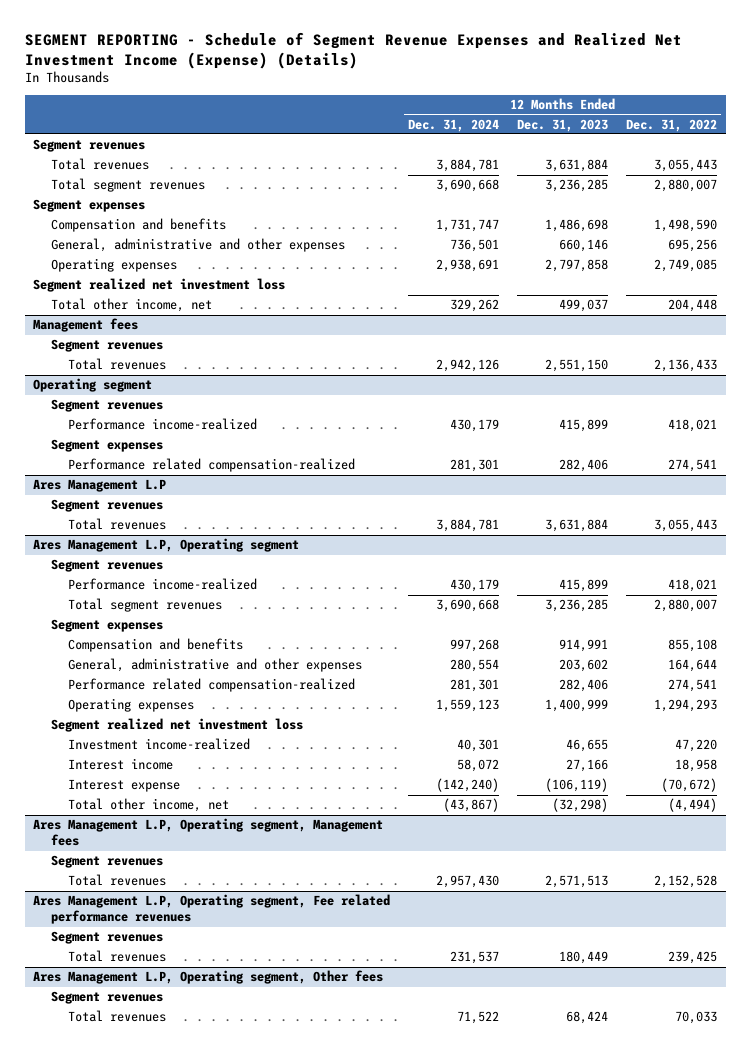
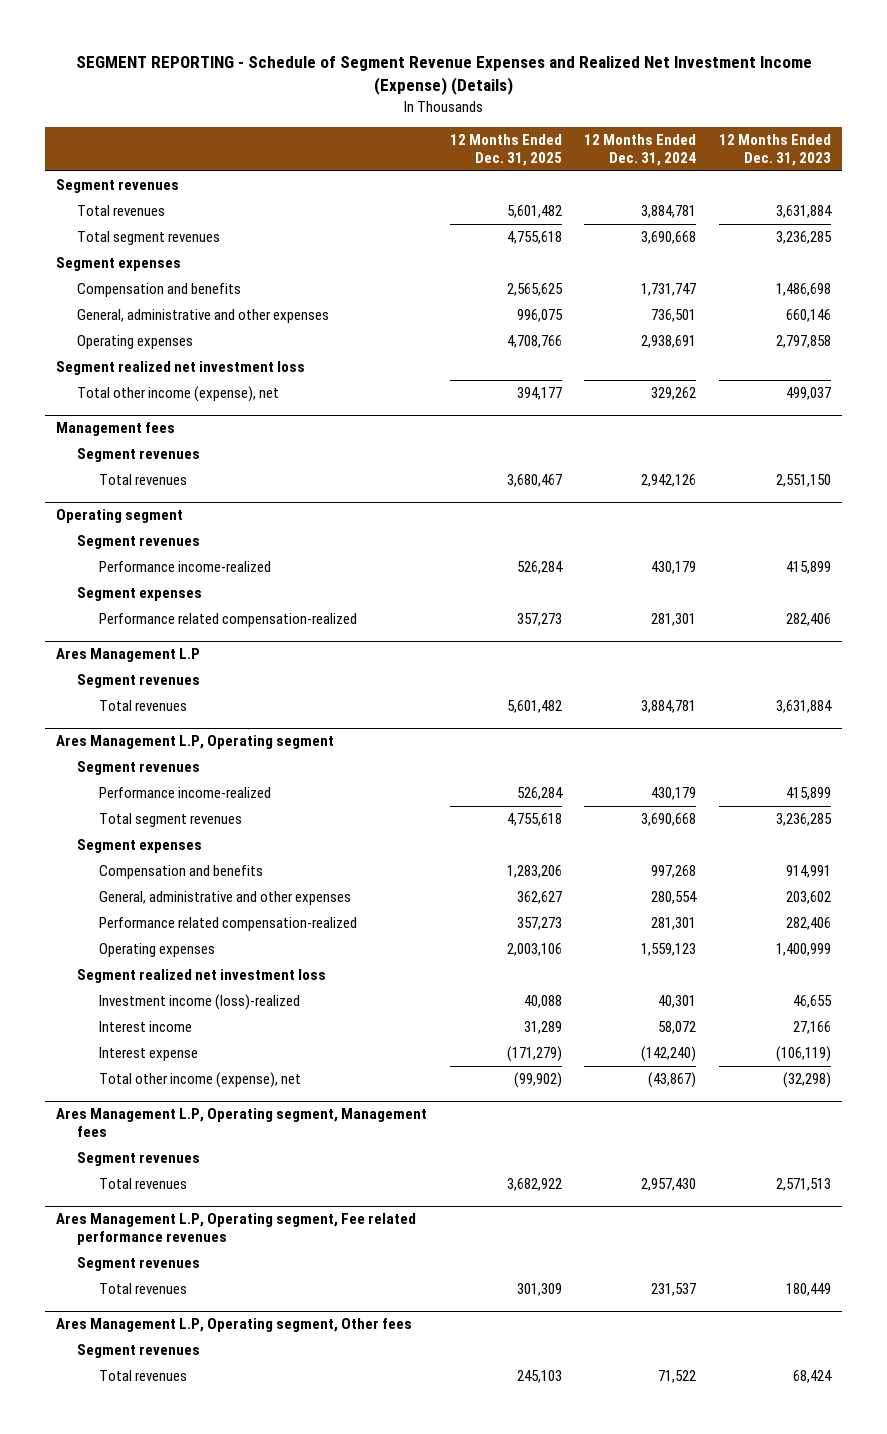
- | 12 Months Ended Dec. 31, 2024 | 12 Months Ended Dec. 31, 2023 | 12 Months Ended Dec. 31, 2022
+ | 12 Months Ended Dec. 31, 2025 | 12 Months Ended Dec. 31, 2024 | 12 Months Ended Dec. 31, 2023
- Total other income, net | 329,262 | 499,037 | 204,448
+ Total other income (expense), net | 394,177 | 329,262 | 499,037
@ Ares Management L.P, Operating segment
- Investment income-realized | 40,301 | 46,655 | 47,220
+ Investment income (loss)-realized | 40,088 | 40,301 | 46,655
- Total other income, net | (43,867) | (32,298) | (4,494)
+ Total other income (expense), net | (99,902) | (43,867) | (32,298)

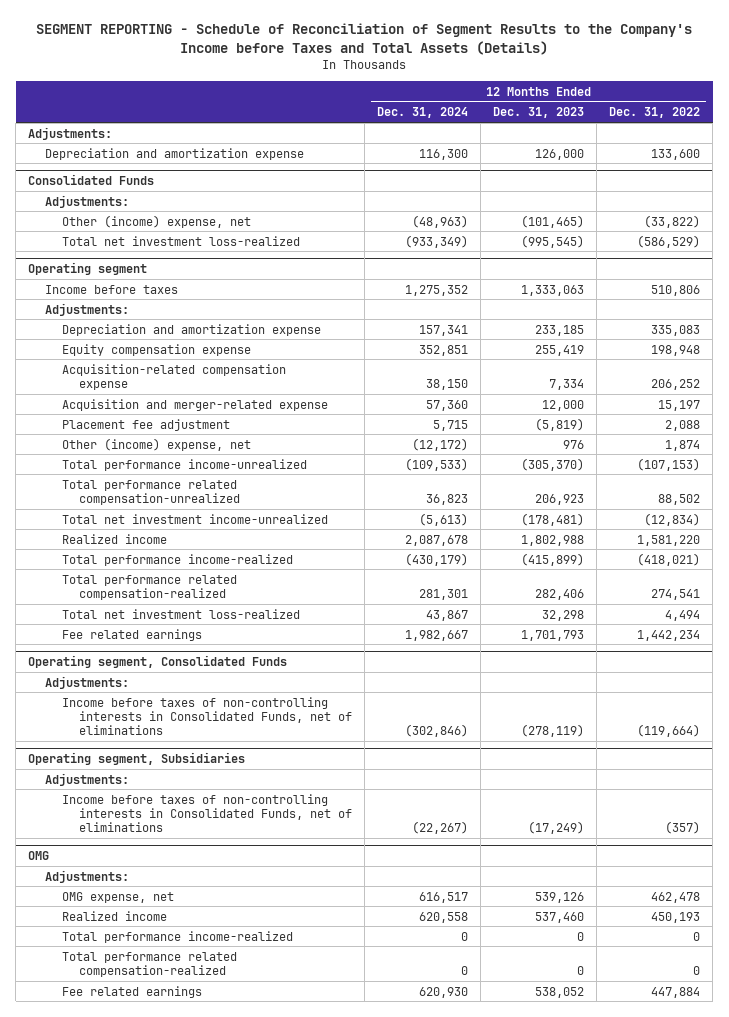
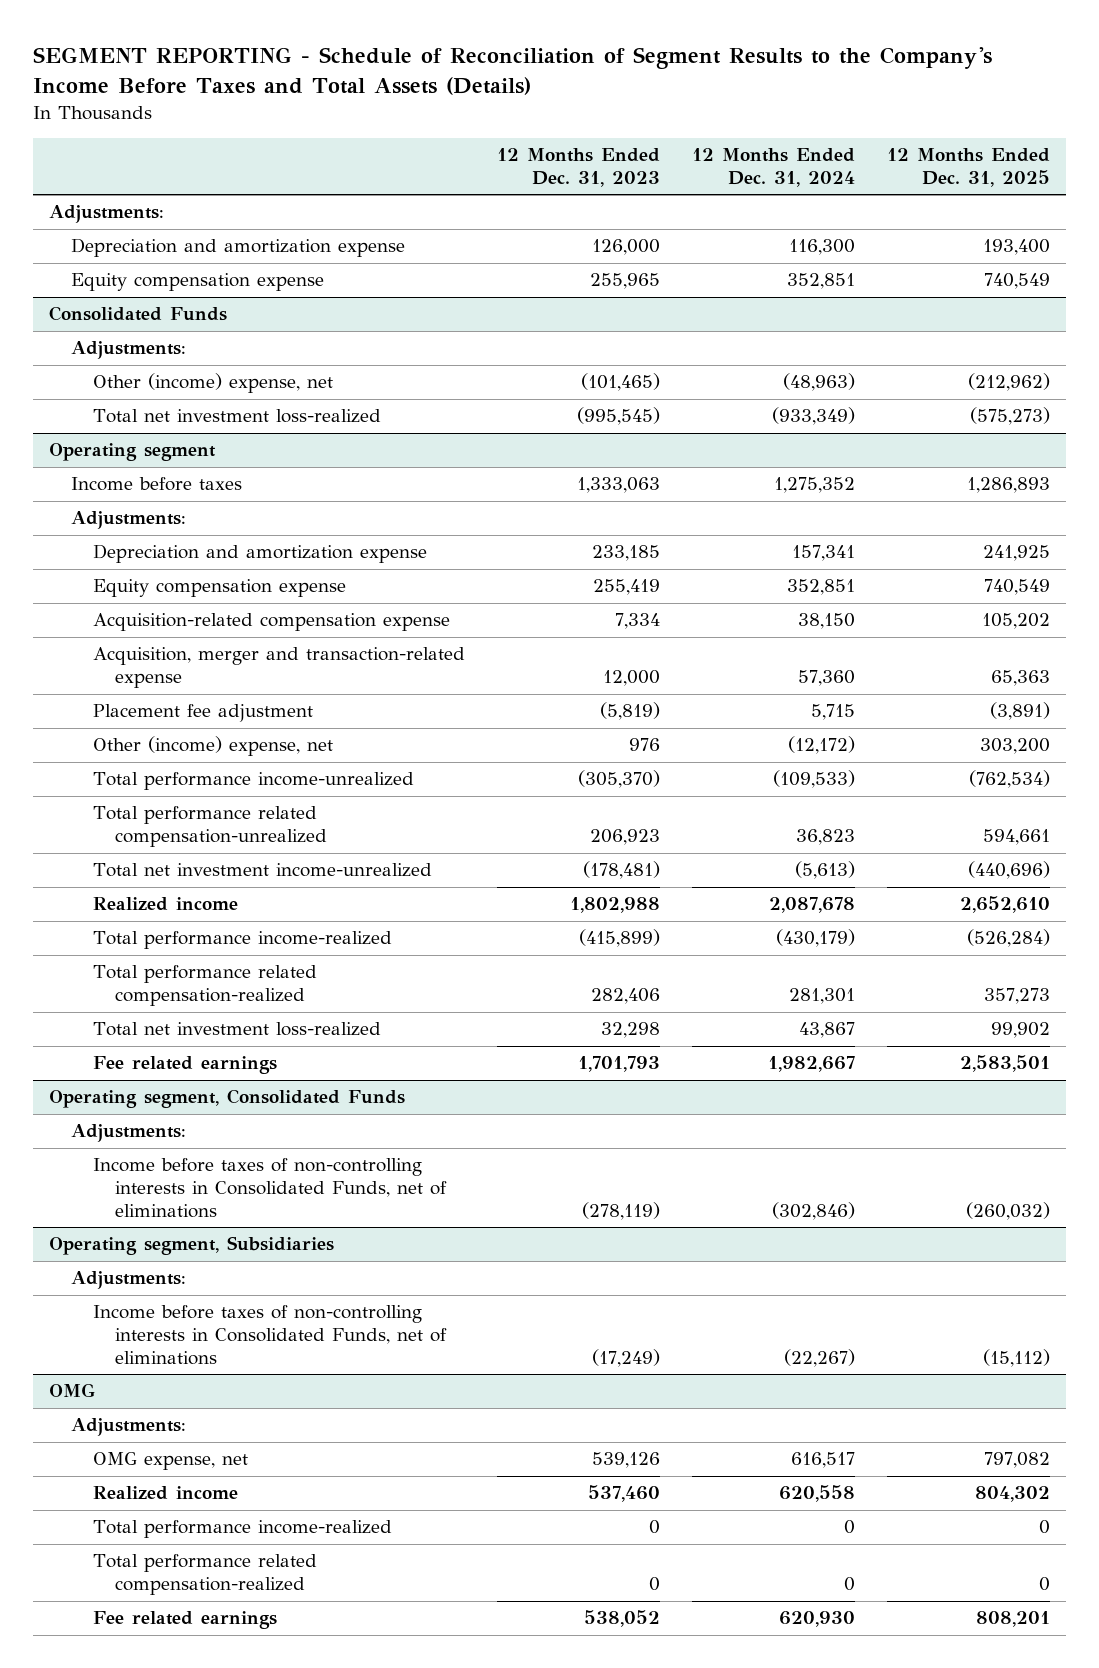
- SEGMENT REPORTING - Schedule of Reconciliation of Segment Results to the Company's Income before Taxes and Total Assets (Details)
+ SEGMENT REPORTING - Schedule of Reconciliation of Segment Results to the Company's Income Before Taxes and Total Assets (Details)
- | 12 Months Ended Dec. 31, 2024 | 12 Months Ended Dec. 31, 2023 | 12 Months Ended Dec. 31, 2022
+ | 12 Months Ended Dec. 31, 2023 | 12 Months Ended Dec. 31, 2024 | 12 Months Ended Dec. 31, 2025
+ Equity compensation expense | 255,965 | 352,851 | 740,549
@ Operating segment
- Acquisition and merger-related expense | 57,360 | 12,000 | 15,197
+ Acquisition, merger and transaction-related expense | 12,000 | 57,360 | 65,363

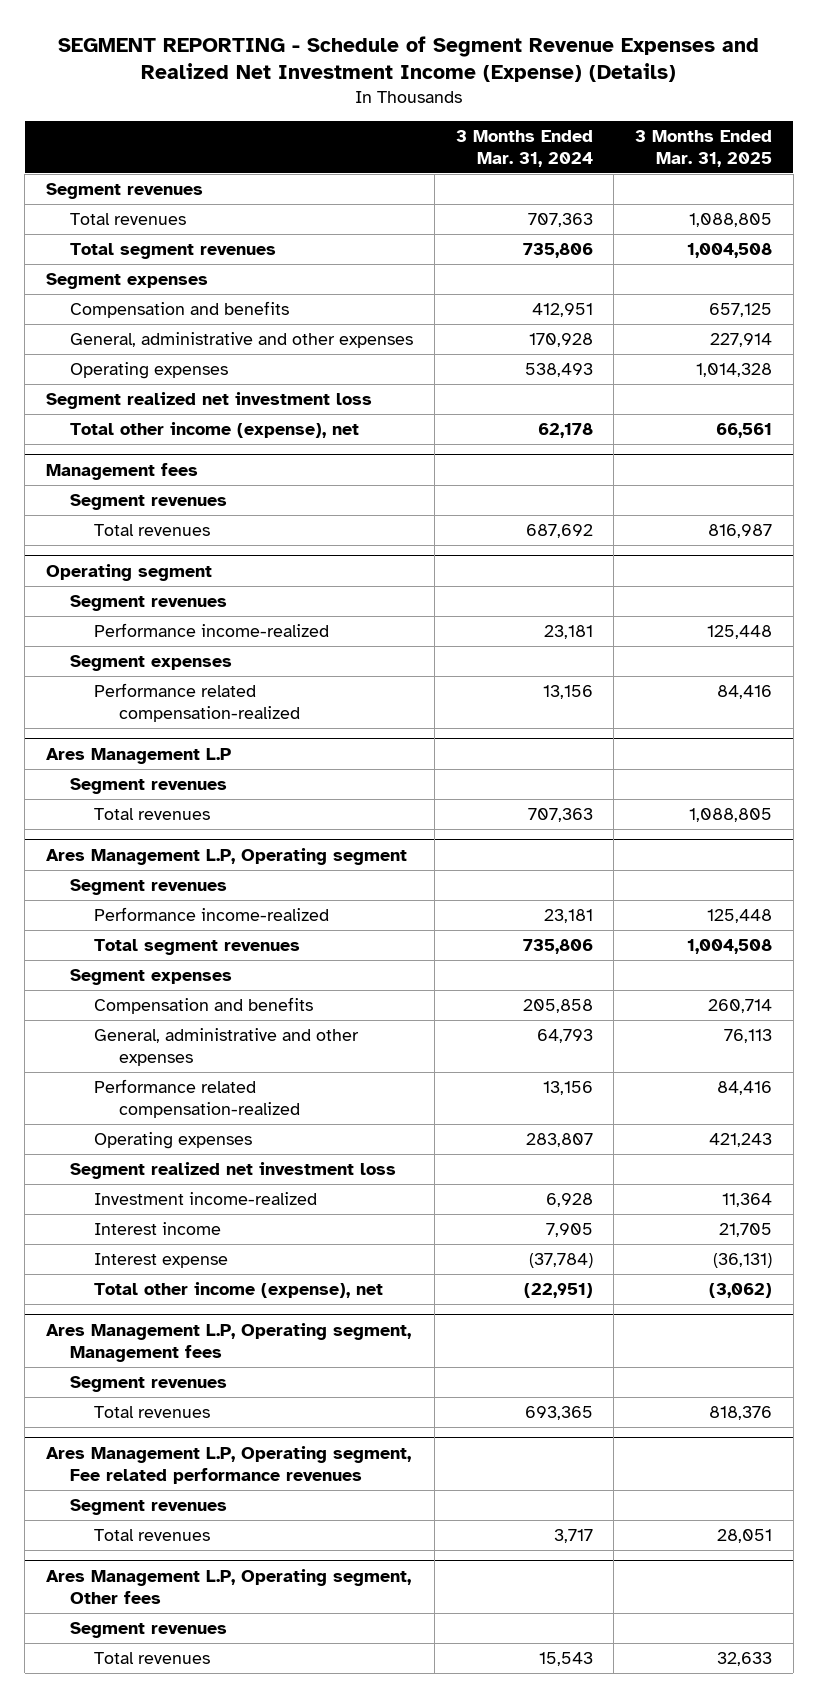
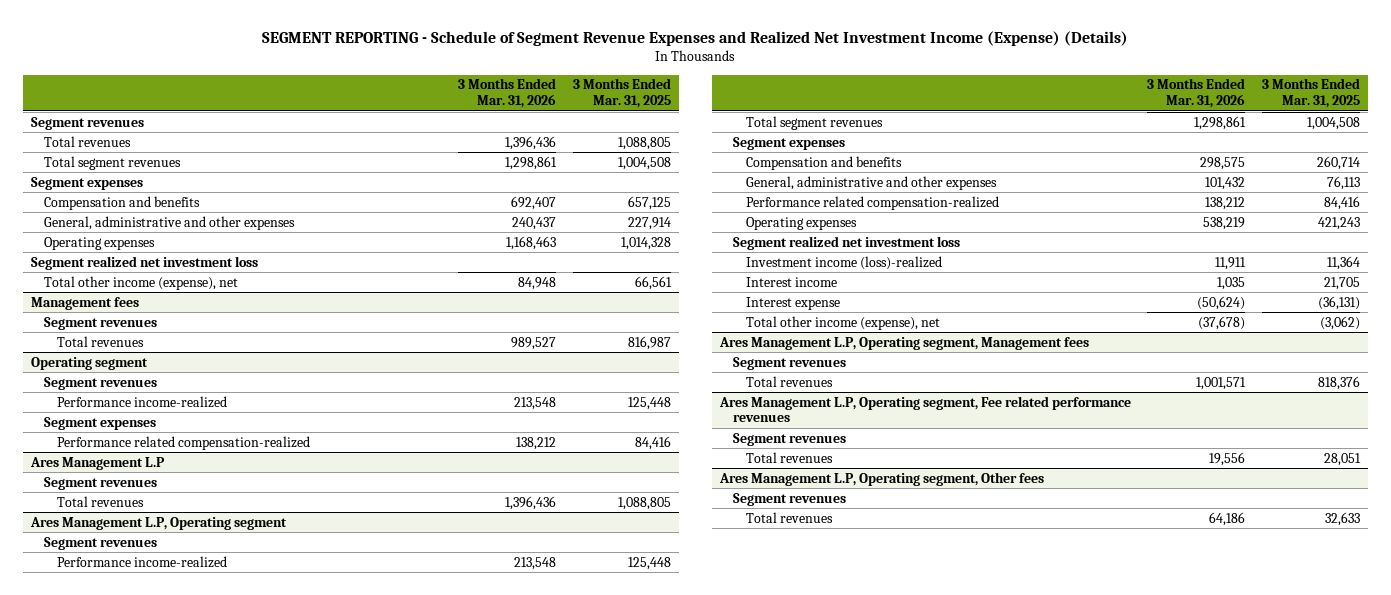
- | 3 Months Ended Mar. 31, 2024 | 3 Months Ended Mar. 31, 2025
+ | 3 Months Ended Mar. 31, 2026 | 3 Months Ended Mar. 31, 2025
@ Ares Management L.P, Operating segment
- Investment income-realized | 6,928 | 11,364
+ Investment income (loss)-realized | 11,911 | 11,364

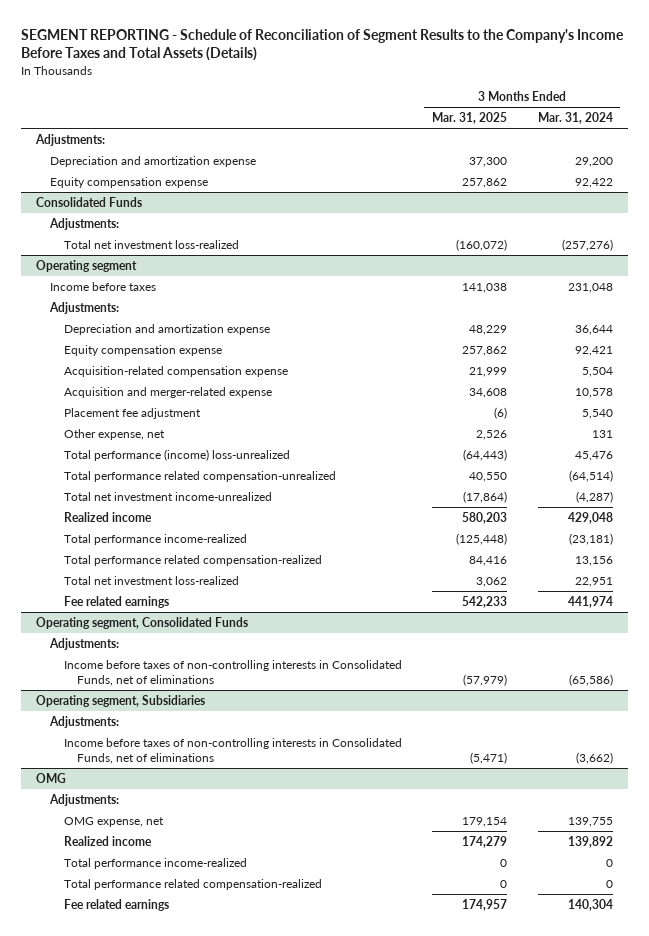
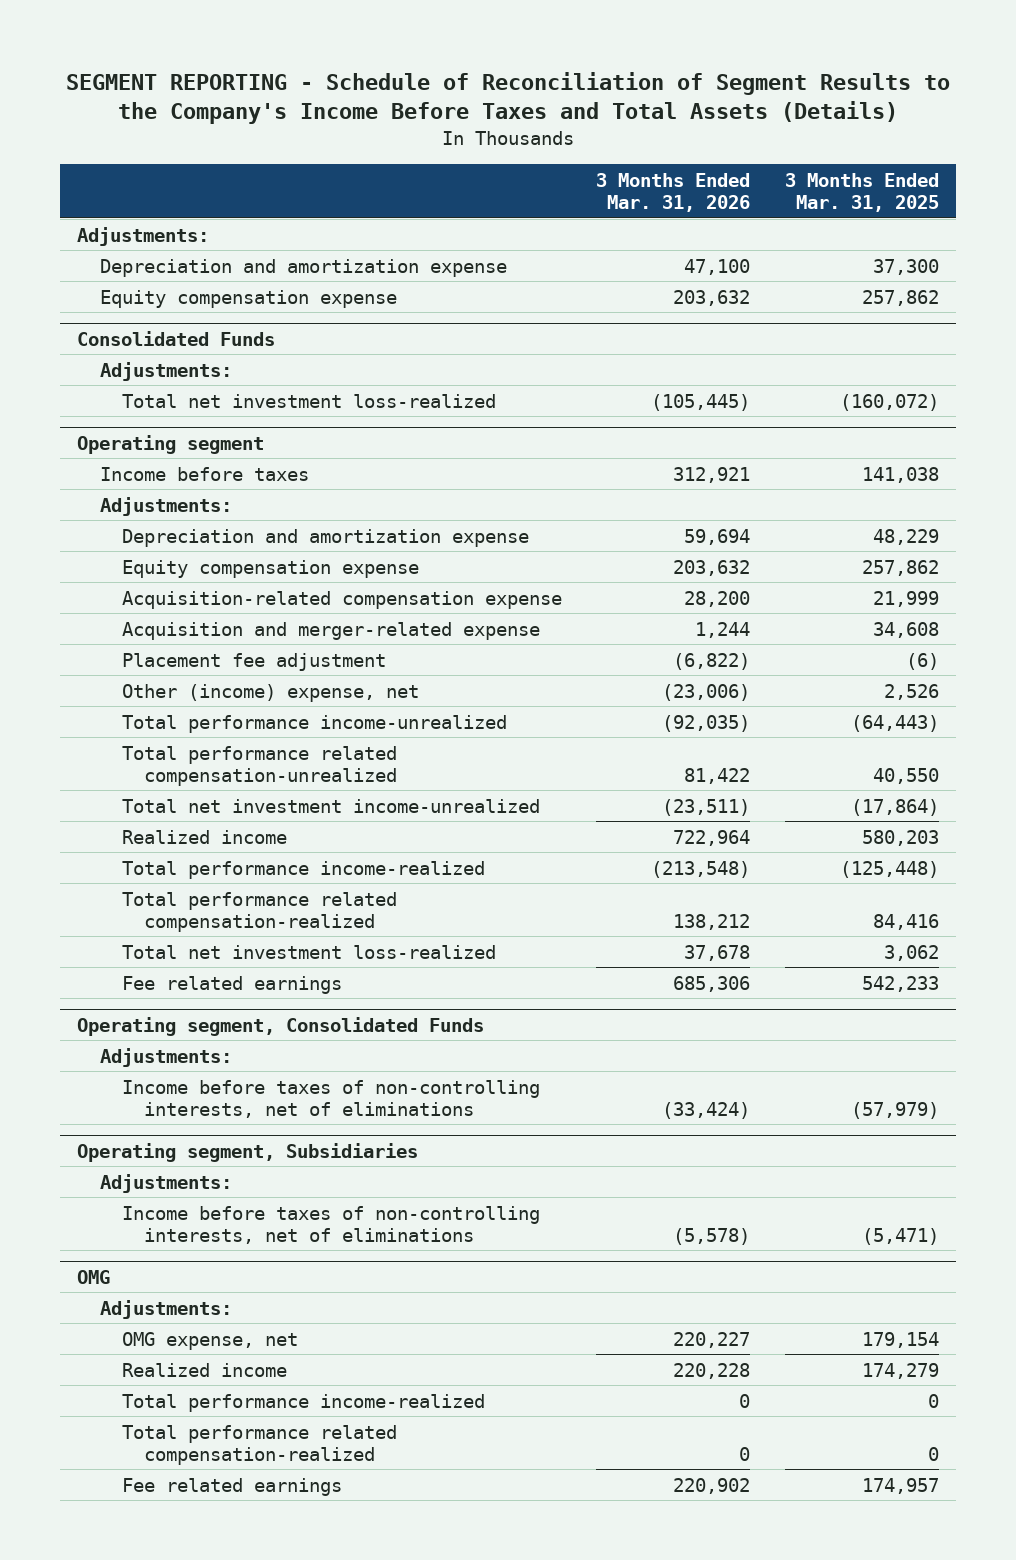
- | 3 Months Ended Mar. 31, 2025 | 3 Months Ended Mar. 31, 2024
+ | 3 Months Ended Mar. 31, 2026 | 3 Months Ended Mar. 31, 2025
@ Operating segment
- Other expense, net | 2,526 | 131
- Total performance (income) loss-unrealized | (64,443) | 45,476
+ Other (income) expense, net | (23,006) | 2,526
+ Total performance income-unrealized | (92,035) | (64,443)
@ Operating segment, Consolidated Funds
- Income before taxes of non-controlling interests in Consolidated Funds, net of eliminations | (57,979) | (65,586)
+ Income before taxes of non-controlling interests, net of eliminations | (33,424) | (57,979)
@ Operating segment, Subsidiaries
- Income before taxes of non-controlling interests in Consolidated Funds, net of eliminations | (5,471) | (3,662)
+ Income before taxes of non-controlling interests, net of eliminations | (5,578) | (5,471)

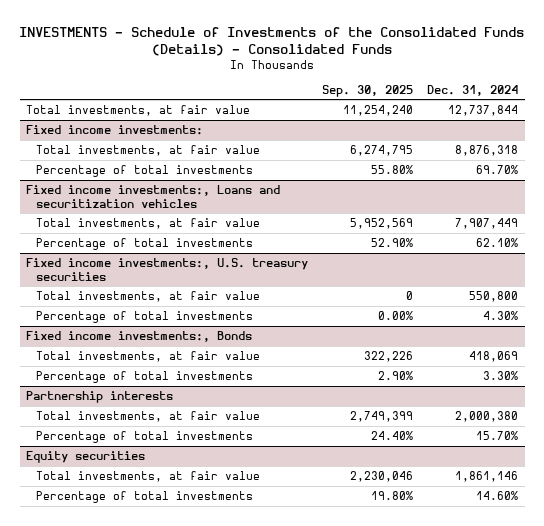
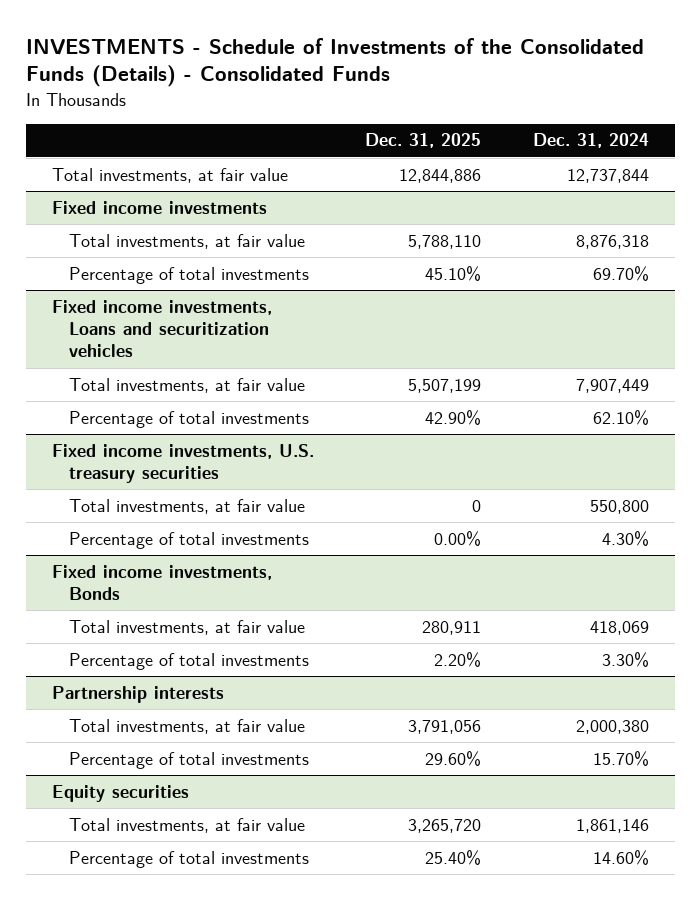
- | Sep. 30, 2025 | Dec. 31, 2024
+ | Dec. 31, 2025 | Dec. 31, 2024
- Fixed income investments:
+ Fixed income investments
- Fixed income investments:, Loans and securitization vehicles
+ Fixed income investments, Loans and securitization vehicles
- Fixed income investments:, U.S. treasury securities
+ Fixed income investments, U.S. treasury securities
- Fixed income investments:, Bonds
+ Fixed income investments, Bonds

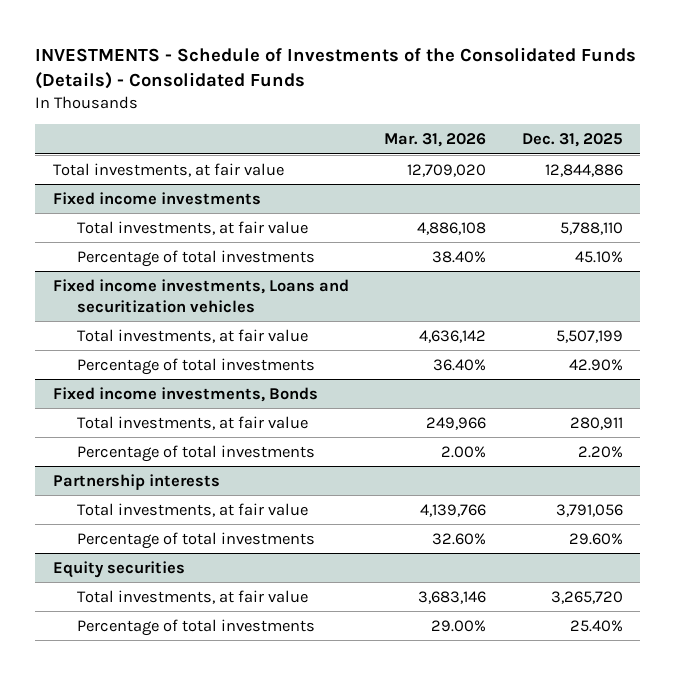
- | Dec. 31, 2025 | Dec. 31, 2024
+ | Mar. 31, 2026 | Dec. 31, 2025
- Fixed income investments, U.S. treasury securities
- Total investments, at fair value | 0 | 550,800
- Percentage of total investments | 0.00% | 4.30%

